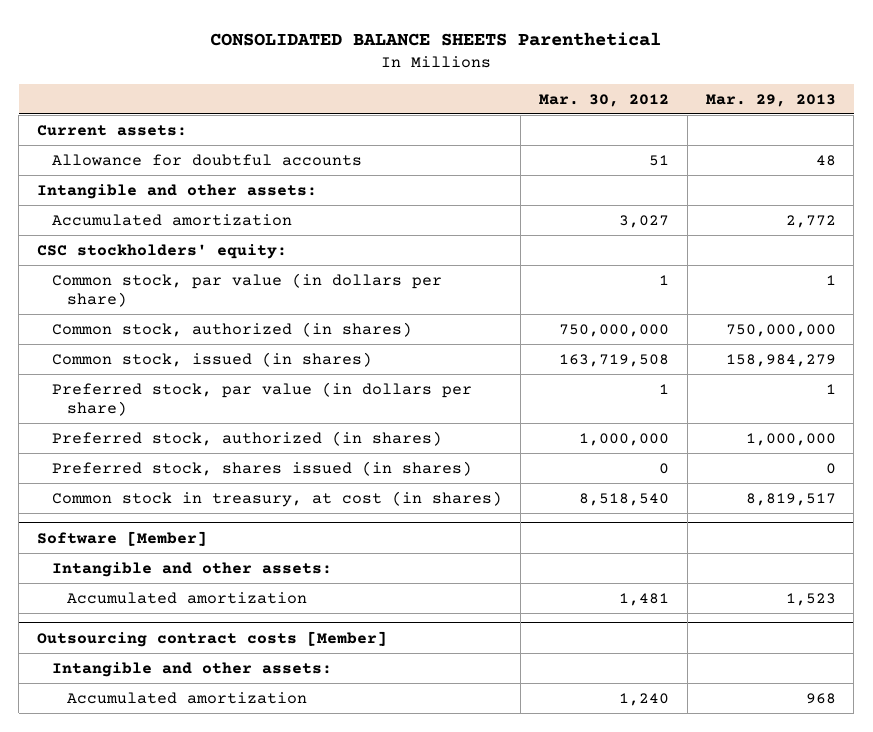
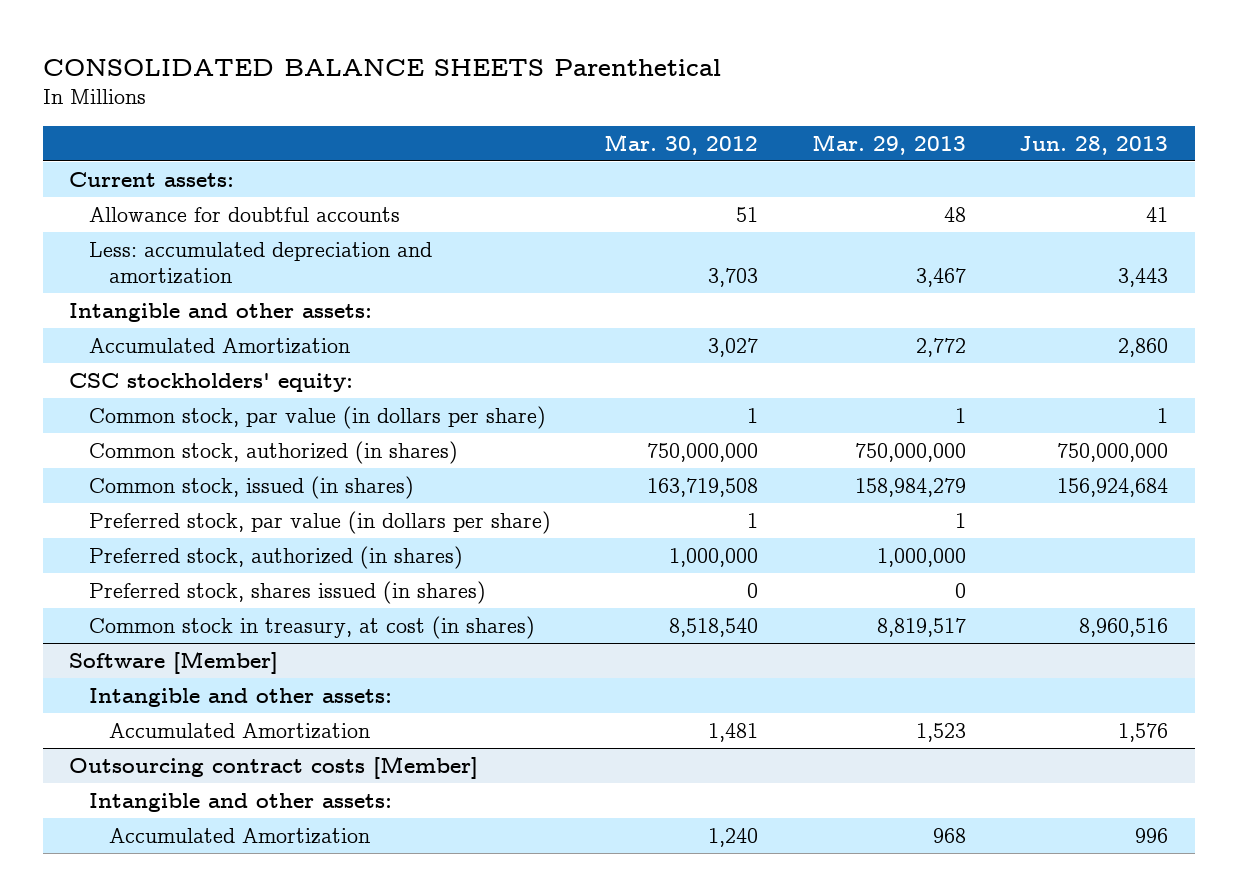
- | Mar. 30, 2012 | Mar. 29, 2013
+ | Mar. 30, 2012 | Mar. 29, 2013 | Jun. 28, 2013
+ Less: accumulated depreciation and amortization | 3,703 | 3,467 | 3,443
- Accumulated amortization | 3,027 | 2,772
+ Accumulated Amortization | 3,027 | 2,772 | 2,860
@ Software [Member]
- Accumulated amortization | 1,481 | 1,523
+ Accumulated Amortization | 1,481 | 1,523 | 1,576
@ Outsourcing contract costs [Member]
- Accumulated amortization | 1,240 | 968
+ Accumulated Amortization | 1,240 | 968 | 996

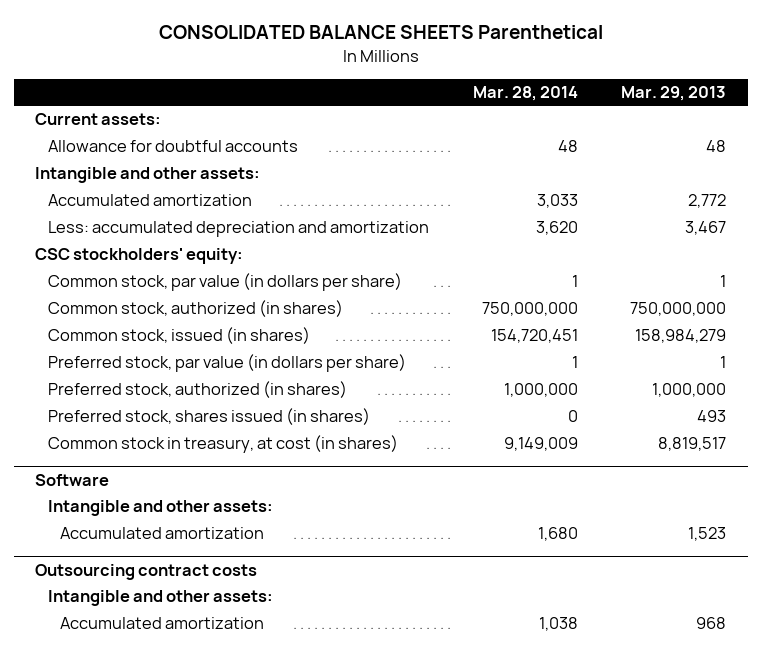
- | Mar. 30, 2012 | Mar. 29, 2013 | Jun. 28, 2013
+ | Mar. 28, 2014 | Mar. 29, 2013
- Accumulated Amortization | 3,027 | 2,772 | 2,860
+ Accumulated amortization | 3,033 | 2,772
moved down: Less: accumulated depreciation and amortization | 3,620 | 3,467
- Preferred stock, shares issued (in shares) | 0 | 0 |
+ Preferred stock, shares issued (in shares) | 0 | 493
- Software [Member]
+ Software
- Accumulated Amortization | 1,481 | 1,523 | 1,576
- Outsourcing contract costs [Member]
+ Accumulated amortization | 1,680 | 1,523
+ Outsourcing contract costs
- Accumulated Amortization | 1,240 | 968 | 996
+ Accumulated amortization | 1,038 | 968

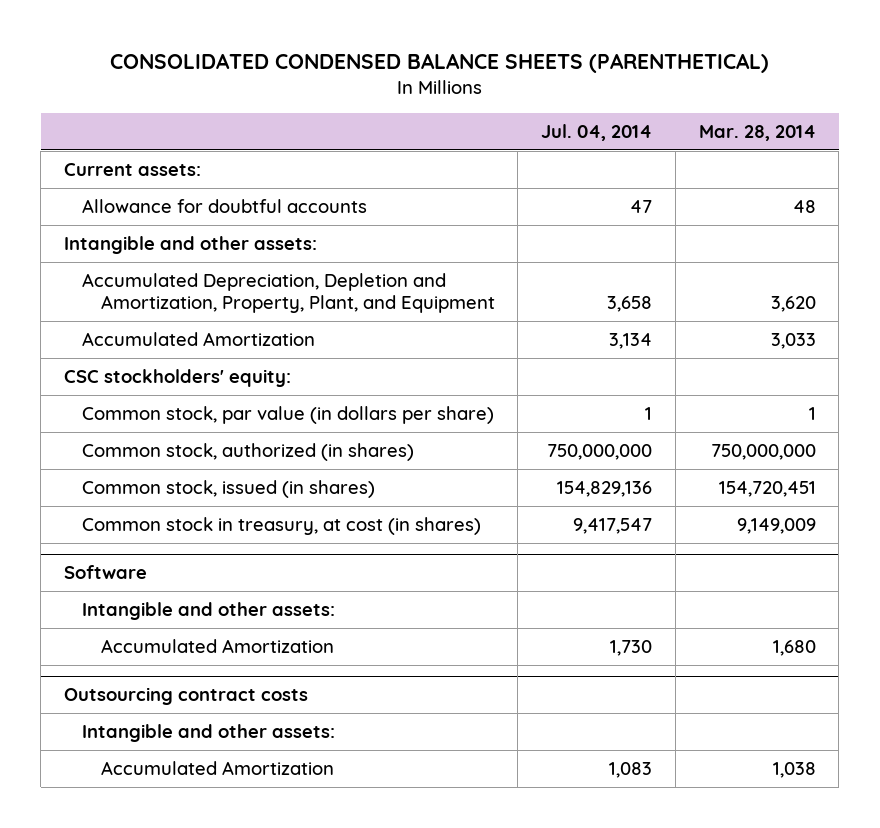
- CONSOLIDATED BALANCE SHEETS Parenthetical
+ CONSOLIDATED CONDENSED BALANCE SHEETS (PARENTHETICAL)
- | Mar. 28, 2014 | Mar. 29, 2013
+ | Jul. 04, 2014 | Mar. 28, 2014
- Accumulated amortization | 3,033 | 2,772
- Less: accumulated depreciation and amortization | 3,620 | 3,467
+ Accumulated Depreciation, Depletion and Amortization, Property, Plant, and Equipment | 3,658 | 3,620
+ Accumulated Amortization | 3,134 | 3,033
- Preferred stock, par value (in dollars per share) | 1 | 1
- Preferred stock, authorized (in shares) | 1,000,000 | 1,000,000
- Preferred stock, shares issued (in shares) | 0 | 493
@ Software
- Accumulated amortization | 1,680 | 1,523
+ Accumulated Amortization | 1,730 | 1,680
@ Outsourcing contract costs
- Accumulated amortization | 1,038 | 968
+ Accumulated Amortization | 1,083 | 1,038

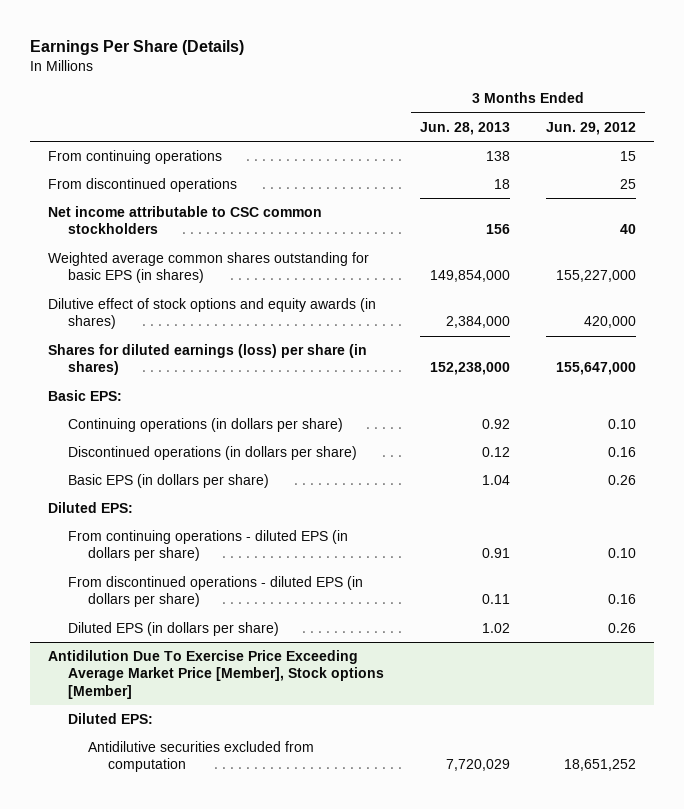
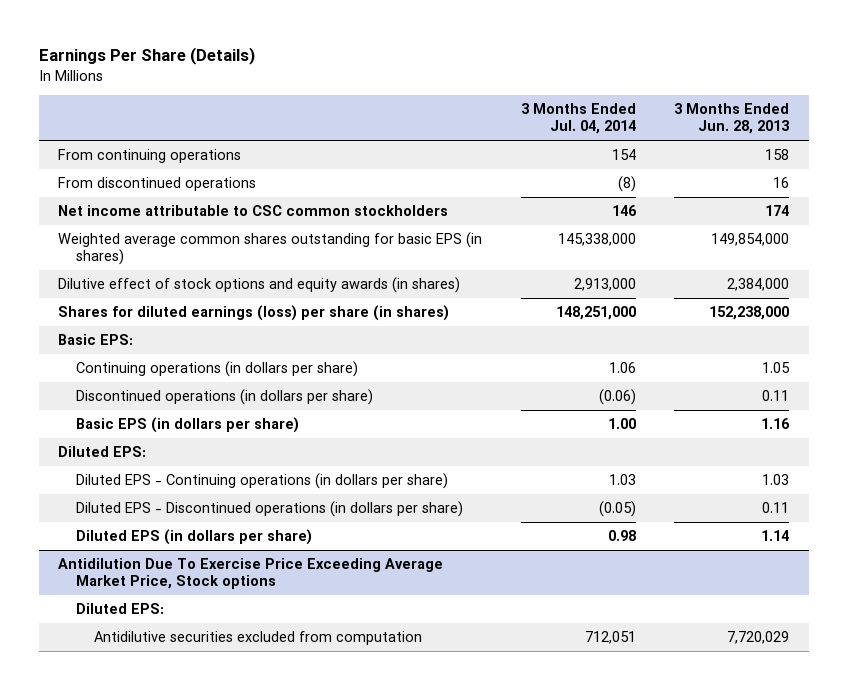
- | 3 Months Ended Jun. 28, 2013 | 3 Months Ended Jun. 29, 2012
+ | 3 Months Ended Jul. 04, 2014 | 3 Months Ended Jun. 28, 2013
- From continuing operations | 138 | 15
- From discontinued operations | 18 | 25
- Net income attributable to CSC common stockholders | 156 | 40
+ From continuing operations | 154 | 158
+ From discontinued operations | (8) | 16
+ Net income attributable to CSC common stockholders | 146 | 174
- Continuing operations (in dollars per share) | 0.92 | 0.10
- Discontinued operations (in dollars per share) | 0.12 | 0.16
- Basic EPS (in dollars per share) | 1.04 | 0.26
+ Continuing operations (in dollars per share) | 1.06 | 1.05
+ Discontinued operations (in dollars per share) | (0.06) | 0.11
+ Basic EPS (in dollars per share) | 1.00 | 1.16
- From continuing operations - diluted EPS (in dollars per share) | 0.91 | 0.10
- From discontinued operations - diluted EPS (in dollars per share) | 0.11 | 0.16
- Diluted EPS (in dollars per share) | 1.02 | 0.26
- Antidilution Due To Exercise Price Exceeding Average Market Price [Member], Stock options [Member]
+ Diluted EPS - Continuing operations (in dollars per share) | 1.03 | 1.03
+ Diluted EPS - Discontinued operations (in dollars per share) | (0.05) | 0.11
+ Diluted EPS (in dollars per share) | 0.98 | 1.14
+ Antidilution Due To Exercise Price Exceeding Average Market Price, Stock options

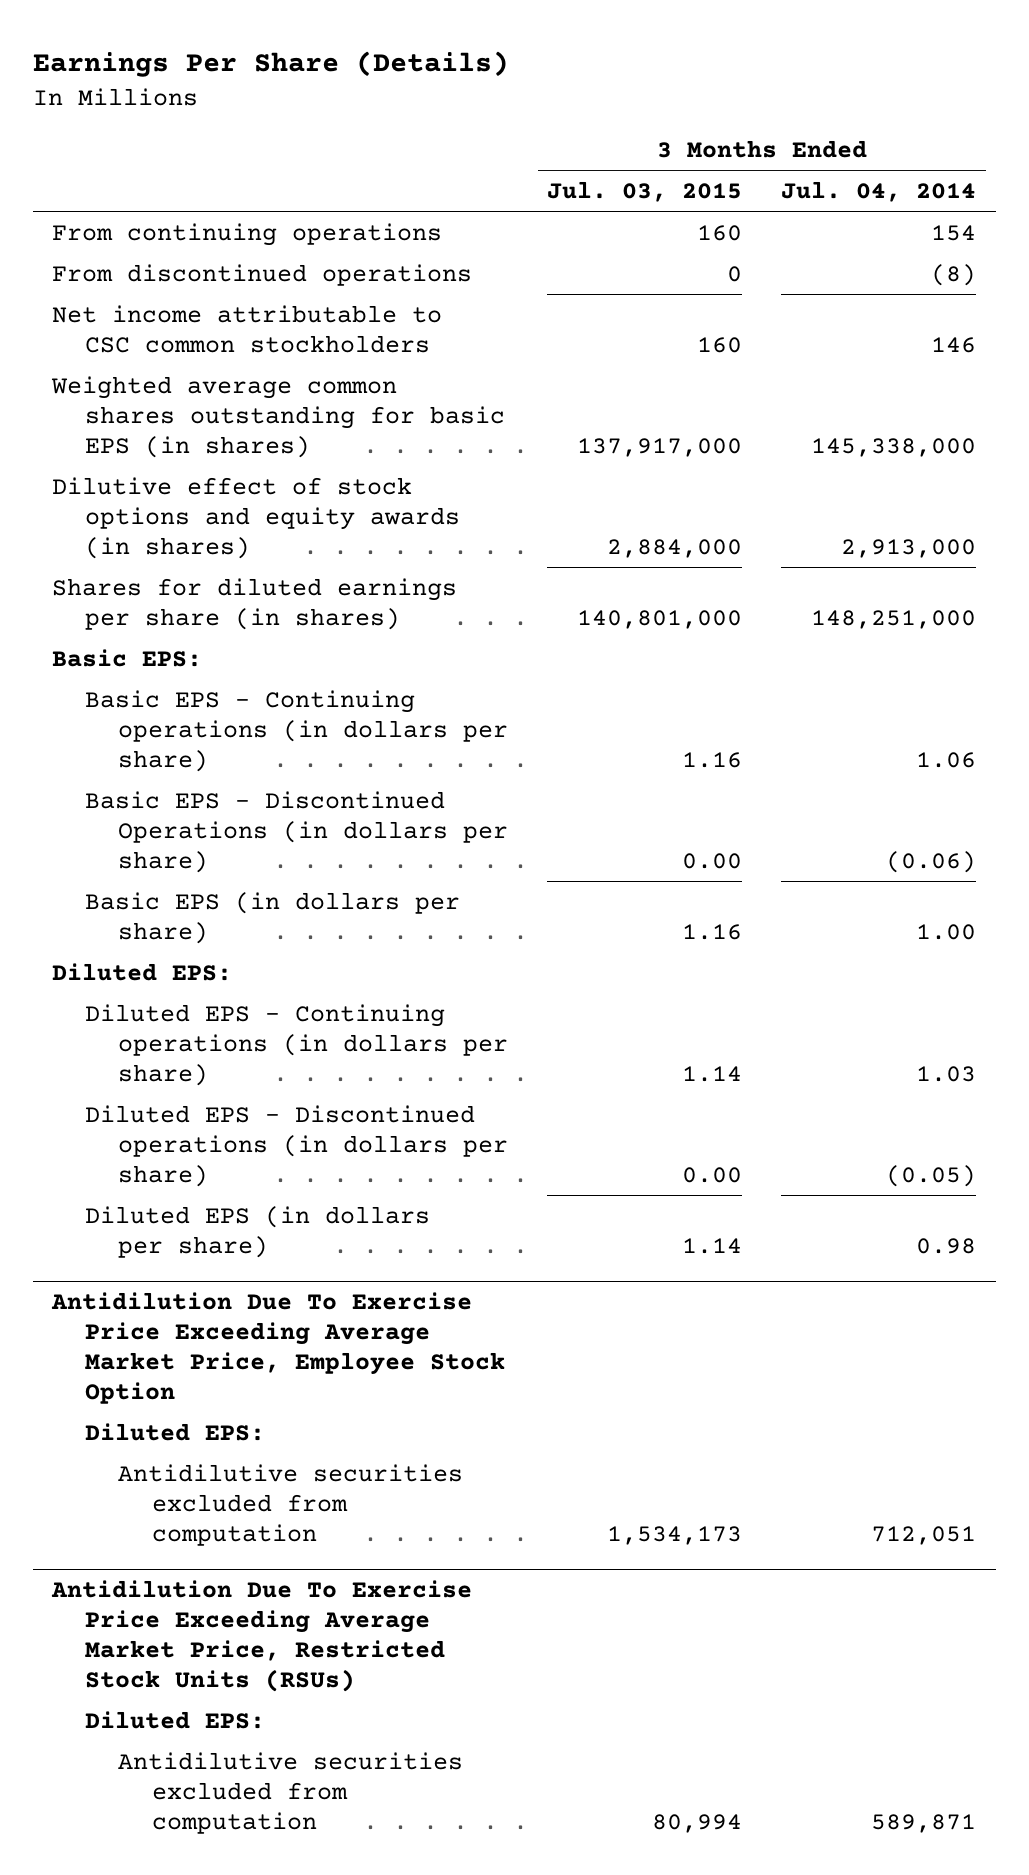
- | 3 Months Ended Jul. 04, 2014 | 3 Months Ended Jun. 28, 2013
+ | 3 Months Ended Jul. 03, 2015 | 3 Months Ended Jul. 04, 2014
- Shares for diluted earnings (loss) per share (in shares) | 148,251,000 | 152,238,000
+ Shares for diluted earnings per share (in shares) | 140,801,000 | 148,251,000
- Continuing operations (in dollars per share) | 1.06 | 1.05
- Discontinued operations (in dollars per share) | (0.06) | 0.11
+ Basic EPS - Continuing operations (in dollars per share) | 1.16 | 1.06
+ Basic EPS - Discontinued Operations (in dollars per share) | 0.00 | (0.06)
- Antidilution Due To Exercise Price Exceeding Average Market Price, Stock options
+ Antidilution Due To Exercise Price Exceeding Average Market Price, Employee Stock Option
+ Antidilution Due To Exercise Price Exceeding Average Market Price, Restricted Stock Units (RSUs)
+ Diluted EPS:
+ Antidilutive securities excluded from computation | 80,994 | 589,871

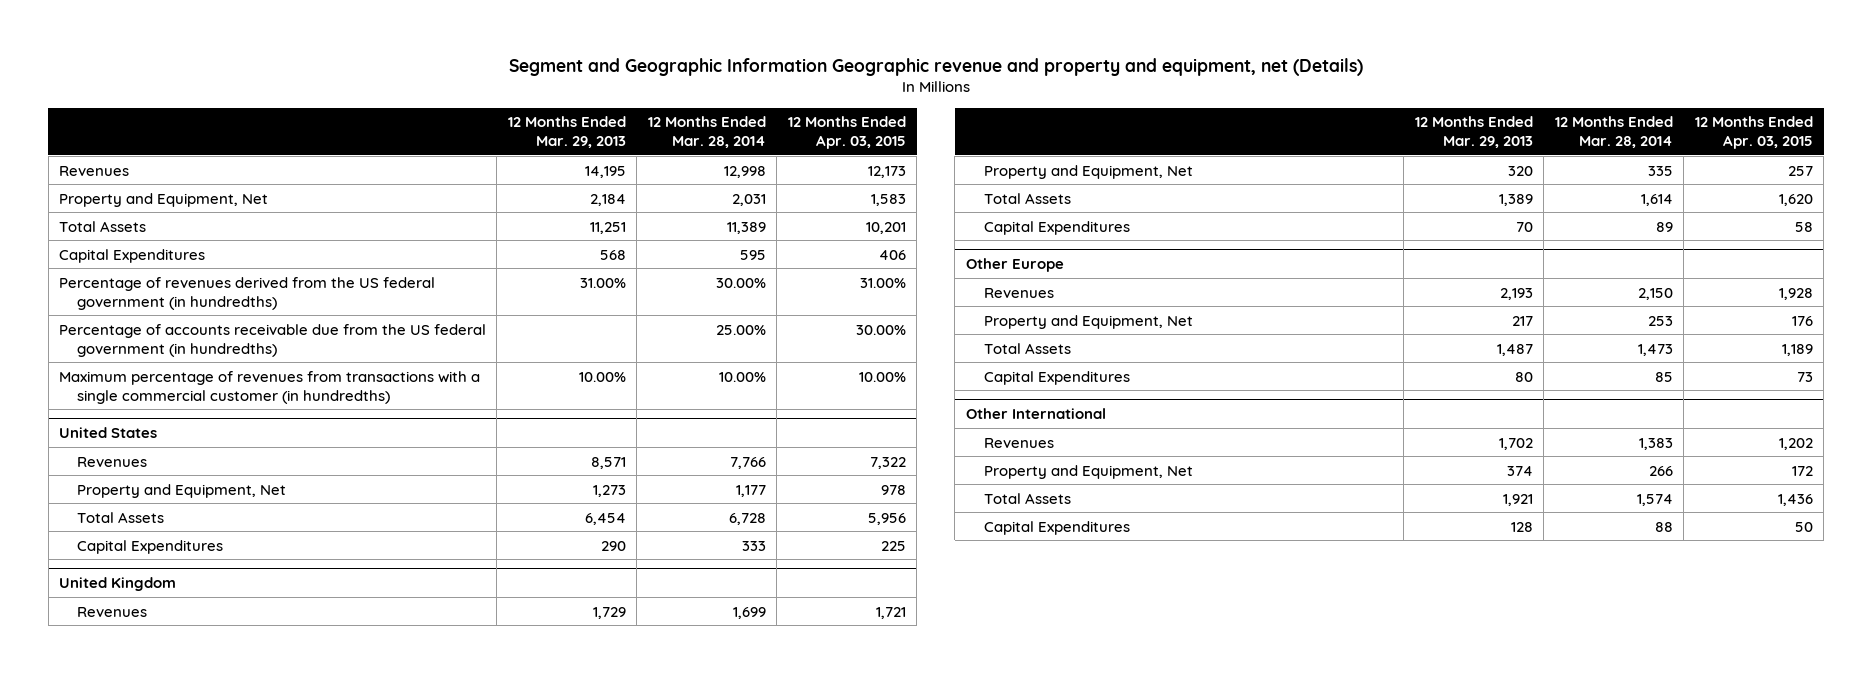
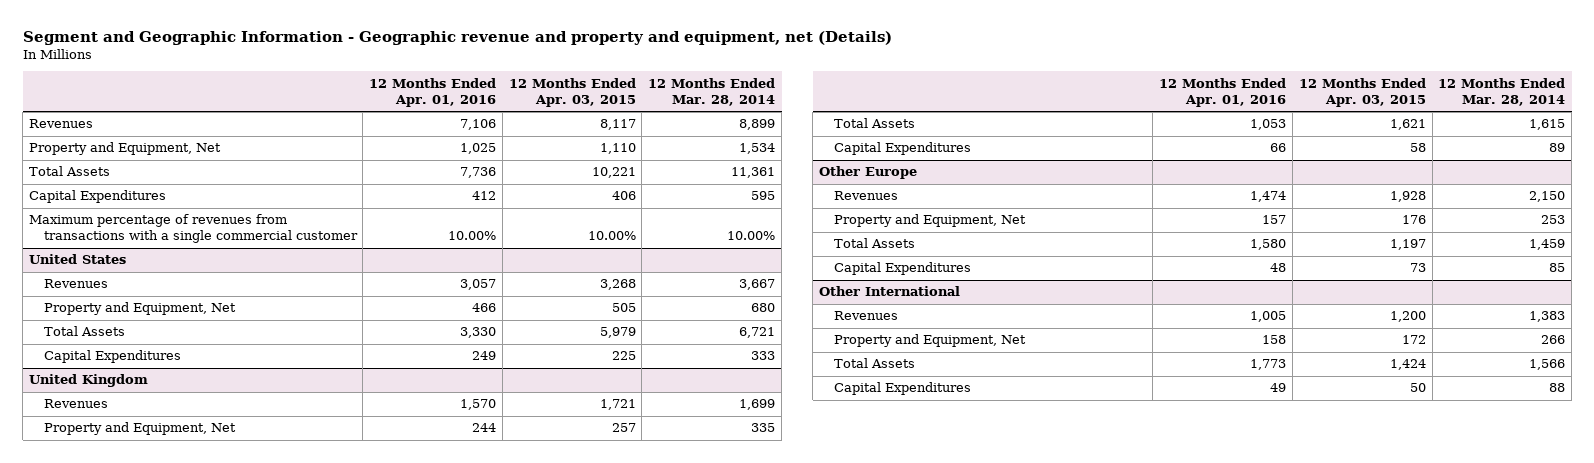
- Segment and Geographic Information Geographic revenue and property and equipment, net (Details)
+ Segment and Geographic Information - Geographic revenue and property and equipment, net (Details)
- | 12 Months Ended Mar. 29, 2013 | 12 Months Ended Mar. 28, 2014 | 12 Months Ended Apr. 03, 2015
+ | 12 Months Ended Apr. 01, 2016 | 12 Months Ended Apr. 03, 2015 | 12 Months Ended Mar. 28, 2014
- Revenues | 14,195 | 12,998 | 12,173
- Property and Equipment, Net | 2,184 | 2,031 | 1,583
- Total Assets | 11,251 | 11,389 | 10,201
+ Revenues | 7,106 | 8,117 | 8,899
+ Property and Equipment, Net | 1,025 | 1,110 | 1,534
+ Total Assets | 7,736 | 10,221 | 11,361
- Percentage of revenues derived from the US federal government (in hundredths) | 31.00% | 30.00% | 31.00%
- Percentage of accounts receivable due from the US federal government (in hundredths) | | 25.00% | 30.00%
- Maximum percentage of revenues from transactions with a single commercial customer (in hundredths) | 10.00% | 10.00% | 10.00%
+ Maximum percentage of revenues from transactions with a single commercial customer | 10.00% | 10.00% | 10.00%
@ United States
- Revenues | 8,571 | 7,766 | 7,322
- Property and Equipment, Net | 1,273 | 1,177 | 978
- Total Assets | 6,454 | 6,728 | 5,956
+ Revenues | 3,057 | 3,268 | 3,667
+ Property and Equipment, Net | 466 | 505 | 680
+ Total Assets | 3,330 | 5,979 | 6,721
@ United Kingdom
- Total Assets | 1,389 | 1,614 | 1,620
+ Total Assets | 1,053 | 1,621 | 1,615
@ Other Europe
- Total Assets | 1,487 | 1,473 | 1,189
+ Total Assets | 1,580 | 1,197 | 1,459
@ Other International
- Revenues | 1,702 | 1,383 | 1,202
+ Revenues | 1,005 | 1,200 | 1,383
- Total Assets | 1,921 | 1,574 | 1,436
+ Total Assets | 1,773 | 1,424 | 1,566

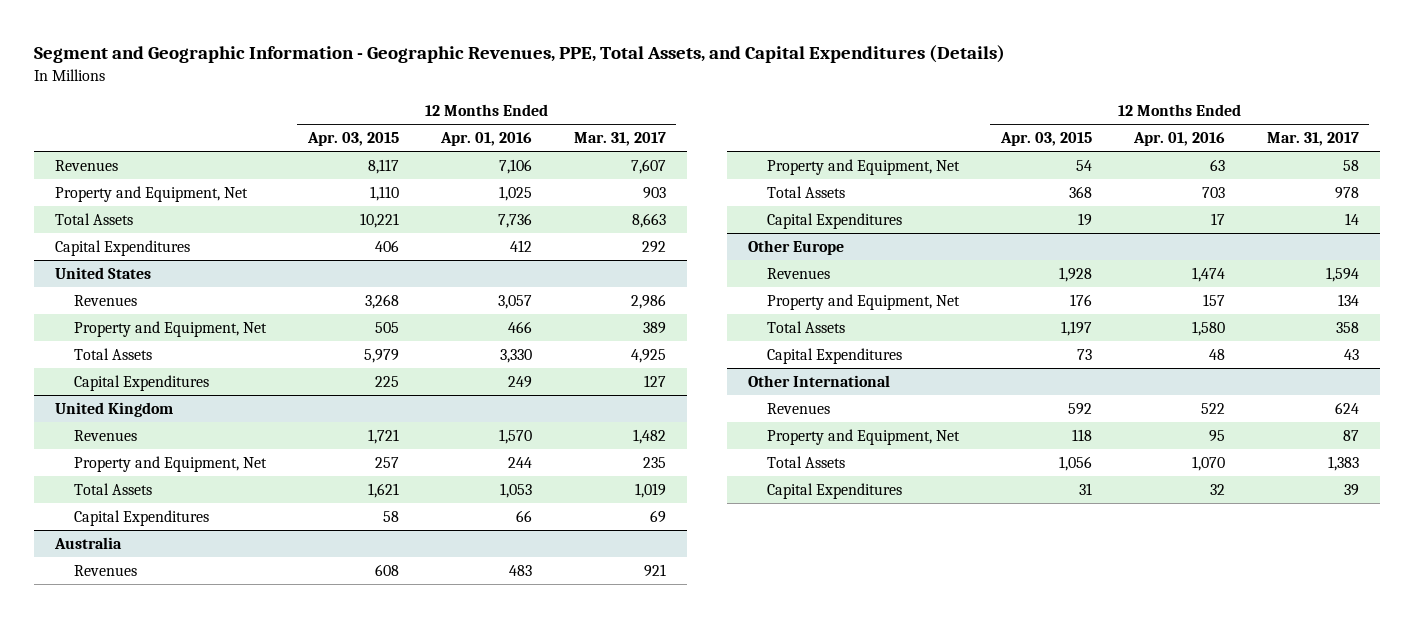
- Segment and Geographic Information - Geographic revenue and property and equipment, net (Details)
+ Segment and Geographic Information - Geographic Revenues, PPE, Total Assets, and Capital Expenditures (Details)
- | 12 Months Ended Apr. 01, 2016 | 12 Months Ended Apr. 03, 2015 | 12 Months Ended Mar. 28, 2014
+ | 12 Months Ended Apr. 03, 2015 | 12 Months Ended Apr. 01, 2016 | 12 Months Ended Mar. 31, 2017
- Maximum percentage of revenues from transactions with a single commercial customer | 10.00% | 10.00% | 10.00%
+ Australia
+ Revenues | 608 | 483 | 921
+ Property and Equipment, Net | 54 | 63 | 58
+ Total Assets | 368 | 703 | 978
+ Capital Expenditures | 19 | 17 | 14
@ Other International
- Revenues | 1,005 | 1,200 | 1,383
- Property and Equipment, Net | 158 | 172 | 266
- Total Assets | 1,773 | 1,424 | 1,566
- Capital Expenditures | 49 | 50 | 88
+ Revenues | 592 | 522 | 624
+ Property and Equipment, Net | 118 | 95 | 87
+ Total Assets | 1,056 | 1,070 | 1,383
+ Capital Expenditures | 31 | 32 | 39

